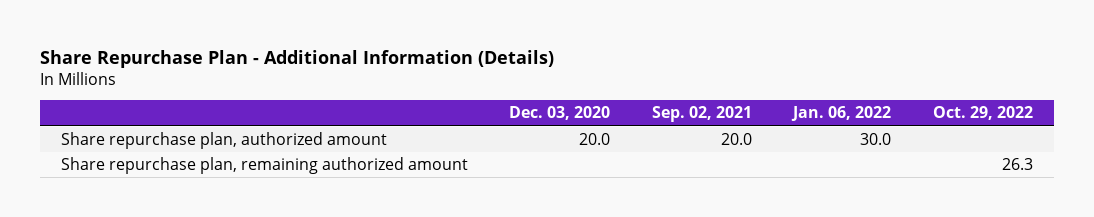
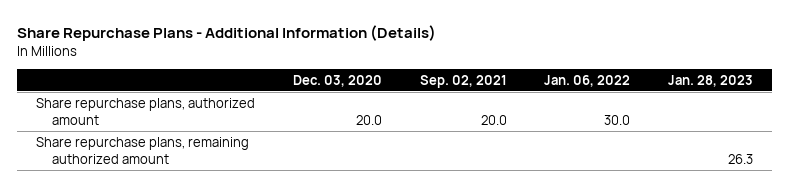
- Share Repurchase Plan - Additional Information (Details)
+ Share Repurchase Plans - Additional Information (Details)
- | Dec. 03, 2020 | Sep. 02, 2021 | Jan. 06, 2022 | Oct. 29, 2022
+ | Dec. 03, 2020 | Sep. 02, 2021 | Jan. 06, 2022 | Jan. 28, 2023
- Share repurchase plan, authorized amount | 20.0 | 20.0 | 30.0 |
- Share repurchase plan, remaining authorized amount | | | | 26.3
+ Share repurchase plans, authorized amount | 20.0 | 20.0 | 30.0 |
+ Share repurchase plans, remaining authorized amount | | | | 26.3

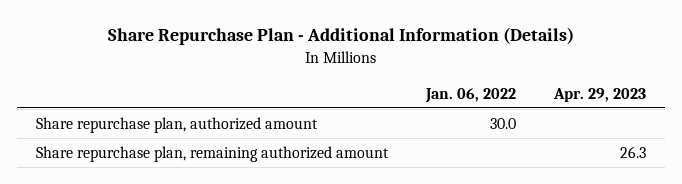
- Share Repurchase Plans - Additional Information (Details)
+ Share Repurchase Plan - Additional Information (Details)
- | Dec. 03, 2020 | Sep. 02, 2021 | Jan. 06, 2022 | Jan. 28, 2023
+ | Jan. 06, 2022 | Apr. 29, 2023
- Share repurchase plans, authorized amount | 20.0 | 20.0 | 30.0 |
- Share repurchase plans, remaining authorized amount | | | | 26.3
+ Share repurchase plan, authorized amount | 30.0 |
+ Share repurchase plan, remaining authorized amount | | 26.3

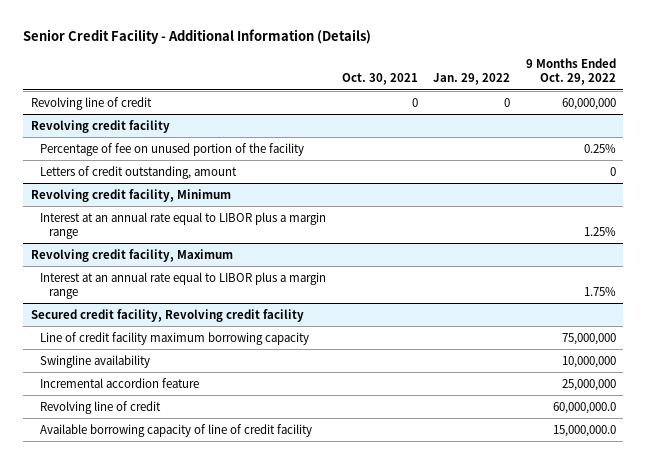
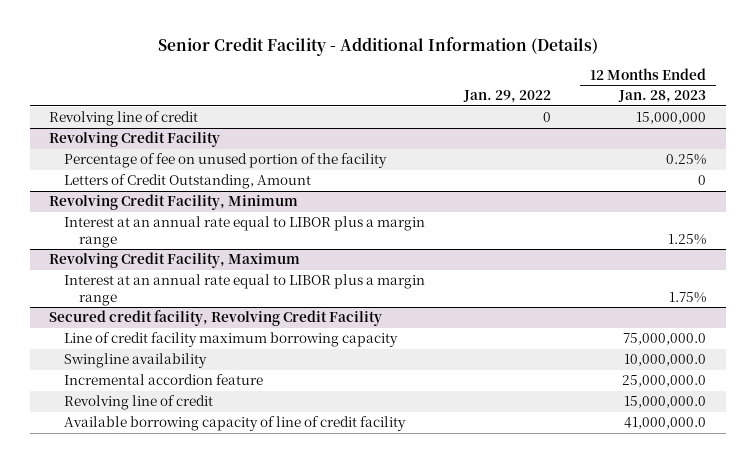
- | Oct. 30, 2021 | Jan. 29, 2022 | 9 Months Ended Oct. 29, 2022
+ | Jan. 29, 2022 | 12 Months Ended Jan. 28, 2023
- Revolving credit facility
+ Revolving Credit Facility
- Letters of credit outstanding, amount | | | 0
- Revolving credit facility, Minimum
+ Letters of Credit Outstanding, Amount | | 0
+ Revolving Credit Facility, Minimum
- Revolving credit facility, Maximum
+ Revolving Credit Facility, Maximum
- Secured credit facility, Revolving credit facility
+ Secured credit facility, Revolving Credit Facility

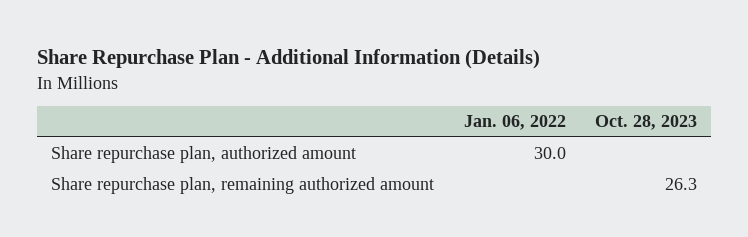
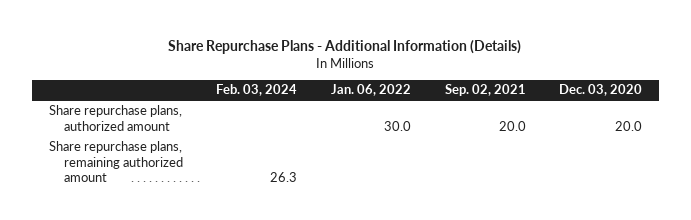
- Share Repurchase Plan - Additional Information (Details)
+ Share Repurchase Plans - Additional Information (Details)
- | Jan. 06, 2022 | Oct. 28, 2023
+ | Feb. 03, 2024 | Jan. 06, 2022 | Sep. 02, 2021 | Dec. 03, 2020
- Share repurchase plan, authorized amount | 30.0 |
- Share repurchase plan, remaining authorized amount | | 26.3
+ Share repurchase plans, authorized amount | | 30.0 | 20.0 | 20.0
+ Share repurchase plans, remaining authorized amount | 26.3 | | |

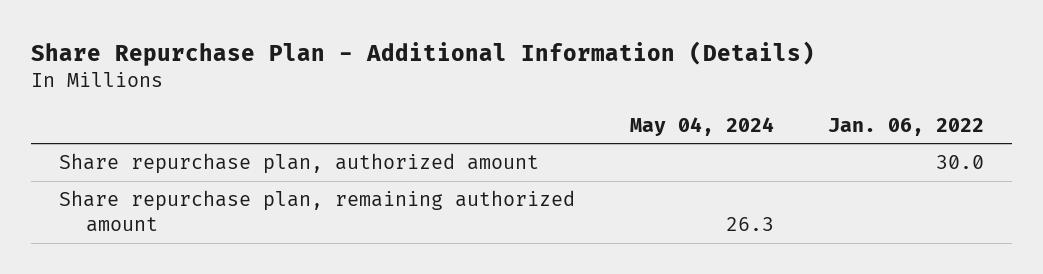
- Share Repurchase Plans - Additional Information (Details)
+ Share Repurchase Plan - Additional Information (Details)
- | Feb. 03, 2024 | Jan. 06, 2022 | Sep. 02, 2021 | Dec. 03, 2020
+ | May 04, 2024 | Jan. 06, 2022
- Share repurchase plans, authorized amount | | 30.0 | 20.0 | 20.0
- Share repurchase plans, remaining authorized amount | 26.3 | | |
+ Share repurchase plan, authorized amount | | 30.0
+ Share repurchase plan, remaining authorized amount | 26.3 |

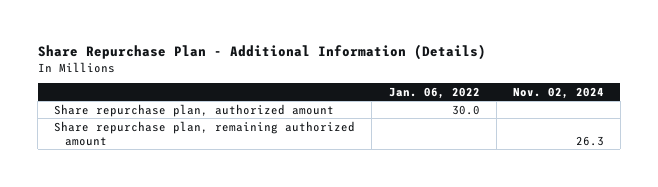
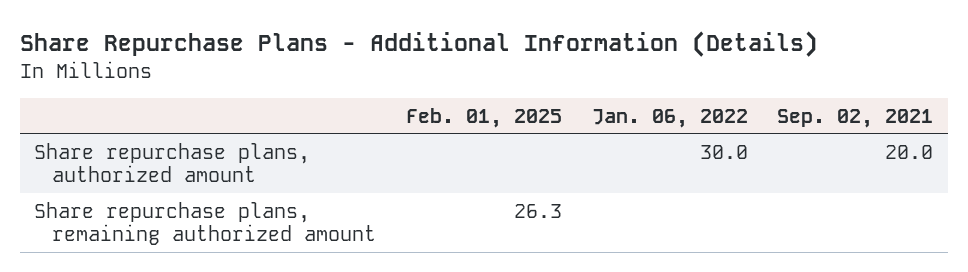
- Share Repurchase Plan - Additional Information (Details)
+ Share Repurchase Plans - Additional Information (Details)
- | Jan. 06, 2022 | Nov. 02, 2024
+ | Feb. 01, 2025 | Jan. 06, 2022 | Sep. 02, 2021
- Share repurchase plan, authorized amount | 30.0 |
- Share repurchase plan, remaining authorized amount | | 26.3
+ Share repurchase plans, authorized amount | | 30.0 | 20.0
+ Share repurchase plans, remaining authorized amount | 26.3 | |

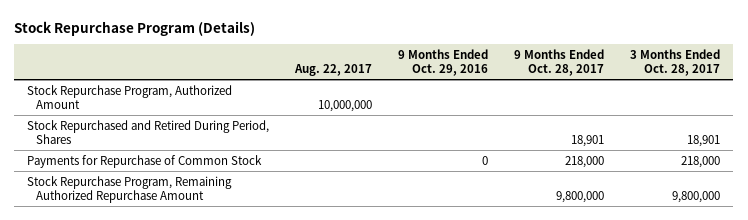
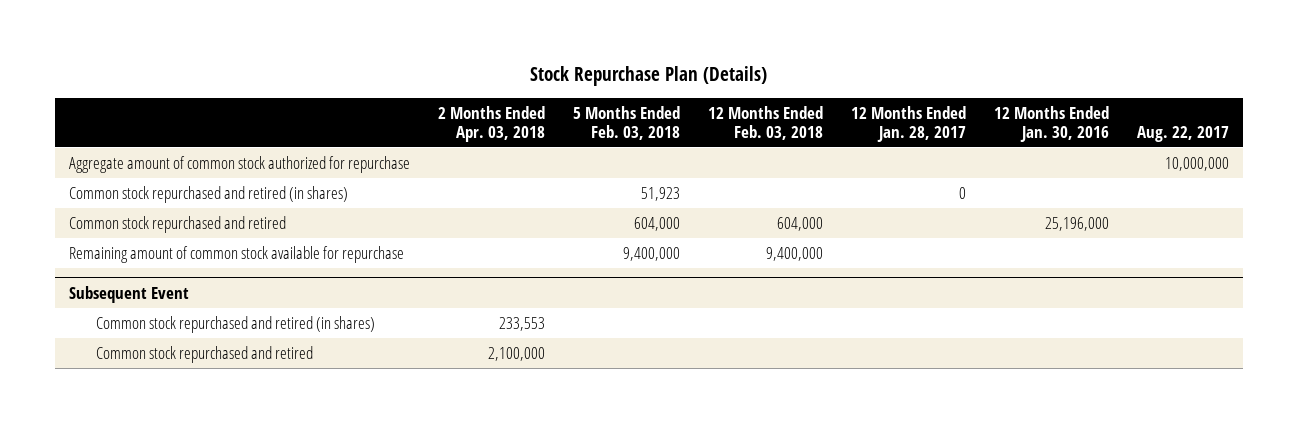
- Stock Repurchase Program (Details)
+ Stock Repurchase Plan (Details)
- | Aug. 22, 2017 | 9 Months Ended Oct. 29, 2016 | 9 Months Ended Oct. 28, 2017 | 3 Months Ended Oct. 28, 2017
+ | 2 Months Ended Apr. 03, 2018 | 5 Months Ended Feb. 03, 2018 | 12 Months Ended Feb. 03, 2018 | 12 Months Ended Jan. 28, 2017 | 12 Months Ended Jan. 30, 2016 | Aug. 22, 2017
- Stock Repurchase Program, Authorized Amount | 10,000,000 | | |
- Stock Repurchased and Retired During Period, Shares | | | 18,901 | 18,901
- Payments for Repurchase of Common Stock | | 0 | 218,000 | 218,000
- Stock Repurchase Program, Remaining Authorized Repurchase Amount | | | 9,800,000 | 9,800,000
+ Aggregate amount of common stock authorized for repurchase | | | | | | 10,000,000
+ Common stock repurchased and retired (in shares) | | 51,923 | | 0 | |
+ Common stock repurchased and retired | | 604,000 | 604,000 | | 25,196,000 |
+ Remaining amount of common stock available for repurchase | | 9,400,000 | 9,400,000 | | |
+ Subsequent Event
+ Common stock repurchased and retired (in shares) | 233,553 | | | | |
+ Common stock repurchased and retired | 2,100,000 | | | | |

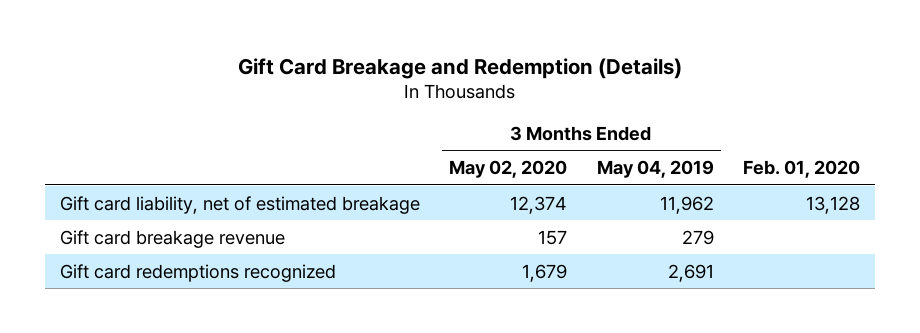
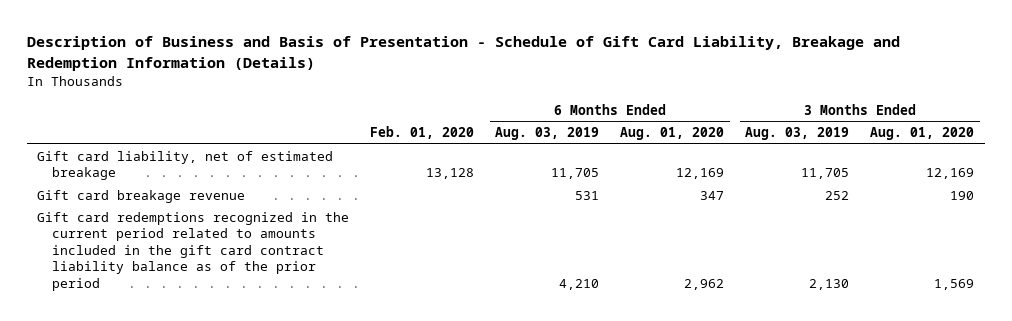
- Gift Card Breakage and Redemption (Details)
+ Description of Business and Basis of Presentation - Schedule of Gift Card Liability, Breakage and Redemption Information (Details)
- | 3 Months Ended May 02, 2020 | 3 Months Ended May 04, 2019 | Feb. 01, 2020
+ | Feb. 01, 2020 | 6 Months Ended Aug. 03, 2019 | 6 Months Ended Aug. 01, 2020 | 3 Months Ended Aug. 03, 2019 | 3 Months Ended Aug. 01, 2020
- Gift card redemptions recognized | 1,679 | 2,691 |
+ Gift card redemptions recognized in the current period related to amounts included in the gift card contract liability balance as of the prior period | | 4,210 | 2,962 | 2,130 | 1,569

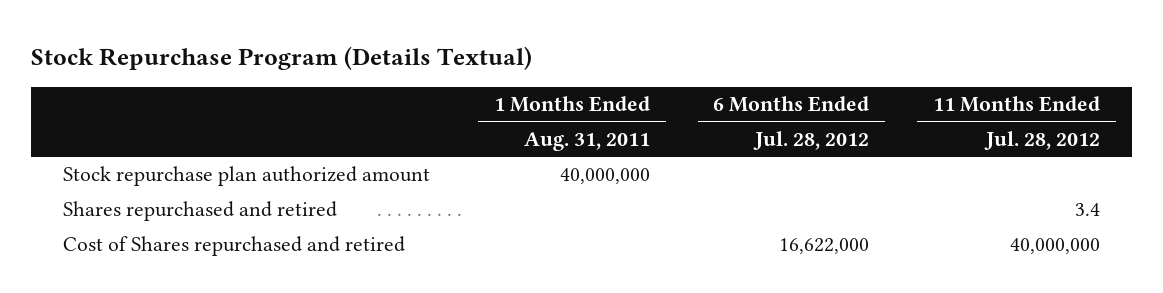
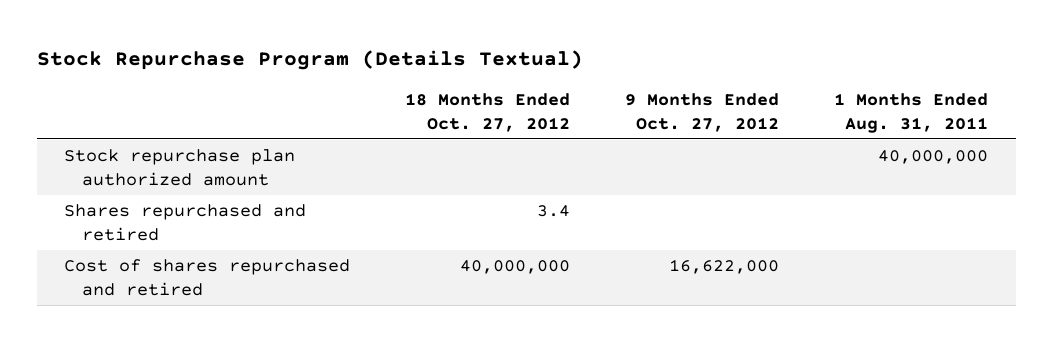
- | 1 Months Ended Aug. 31, 2011 | 6 Months Ended Jul. 28, 2012 | 11 Months Ended Jul. 28, 2012
+ | 18 Months Ended Oct. 27, 2012 | 9 Months Ended Oct. 27, 2012 | 1 Months Ended Aug. 31, 2011
- Cost of Shares repurchased and retired | | 16,622,000 | 40,000,000
+ Cost of shares repurchased and retired | 40,000,000 | 16,622,000 |

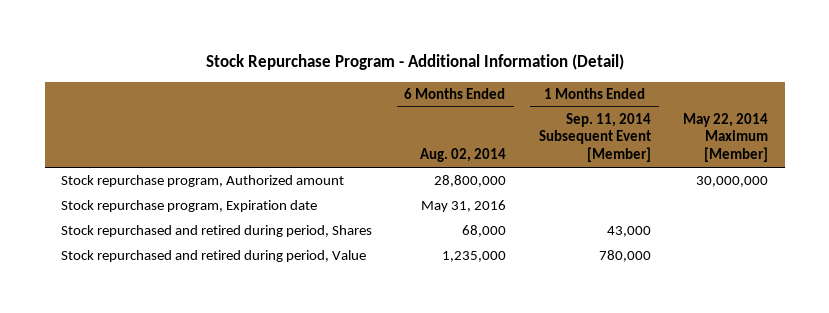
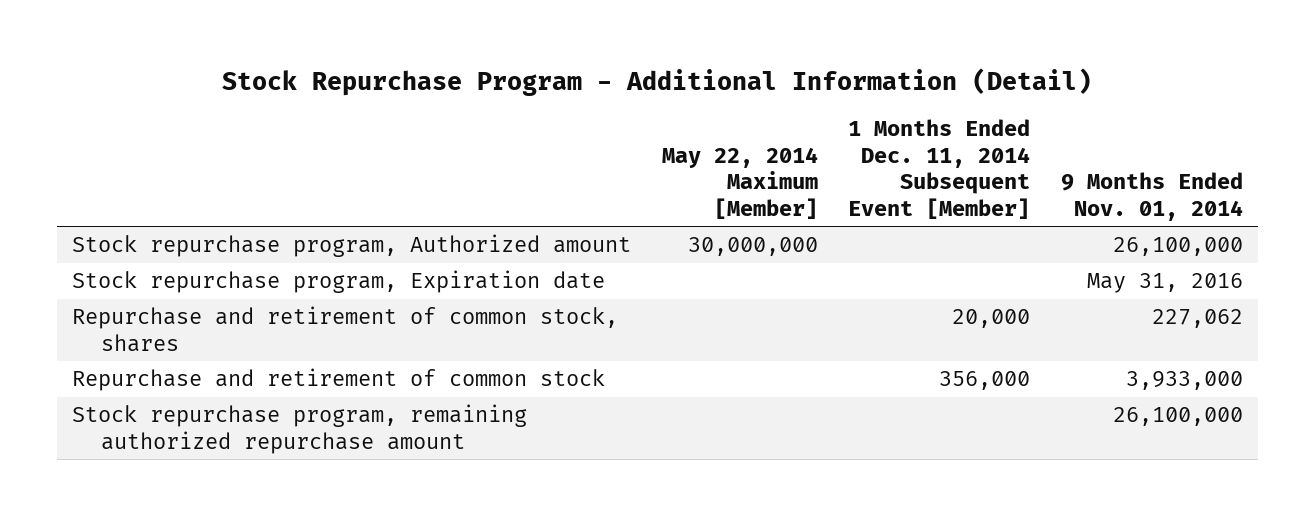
- | 6 Months Ended Aug. 02, 2014 | 1 Months Ended Sep. 11, 2014 Subsequent Event [Member] | May 22, 2014 Maximum [Member]
+ | May 22, 2014 Maximum [Member] | 1 Months Ended Dec. 11, 2014 Subsequent Event [Member] | 9 Months Ended Nov. 01, 2014
- Stock repurchased and retired during period, Shares | 68,000 | 43,000 |
- Stock repurchased and retired during period, Value | 1,235,000 | 780,000 |
+ Repurchase and retirement of common stock, shares | | 20,000 | 227,062
+ Repurchase and retirement of common stock | | 356,000 | 3,933,000
+ Stock repurchase program, remaining authorized repurchase amount | | | 26,100,000

